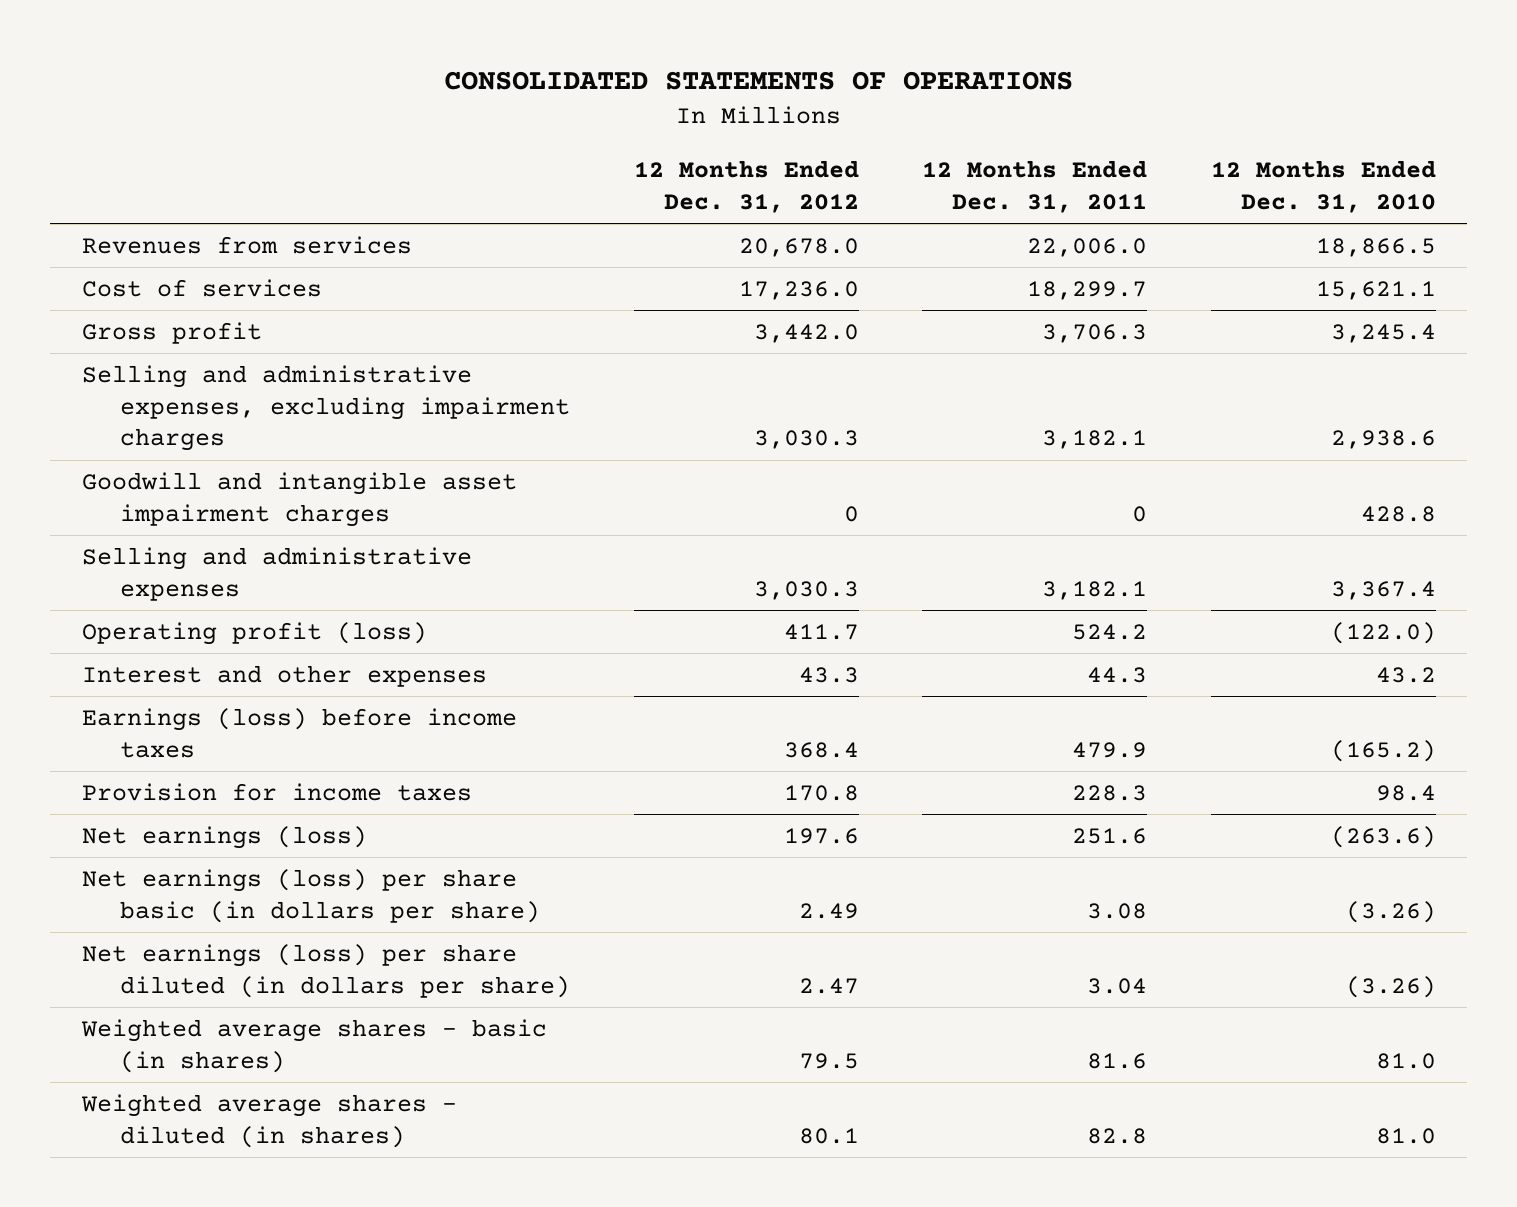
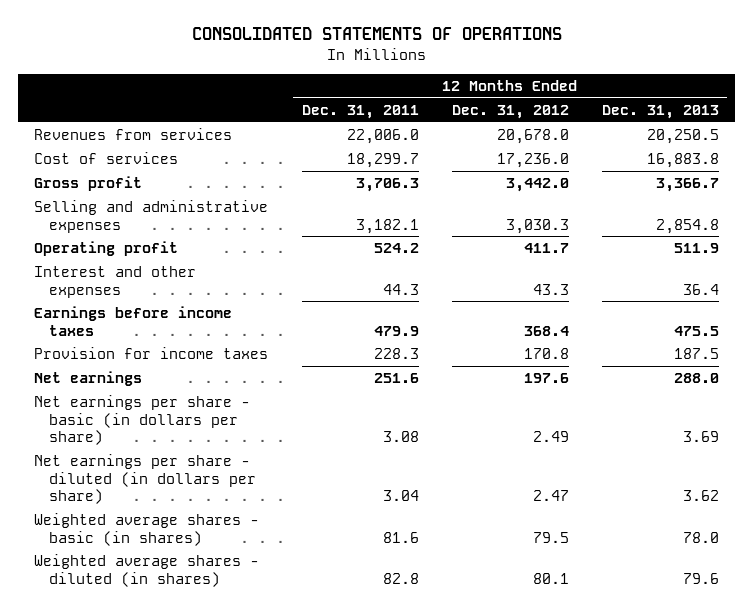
- | 12 Months Ended Dec. 31, 2012 | 12 Months Ended Dec. 31, 2011 | 12 Months Ended Dec. 31, 2010
+ | 12 Months Ended Dec. 31, 2011 | 12 Months Ended Dec. 31, 2012 | 12 Months Ended Dec. 31, 2013
- Selling and administrative expenses, excluding impairment charges | 3,030.3 | 3,182.1 | 2,938.6
- Goodwill and intangible asset impairment charges | 0 | 0 | 428.8
- Operating profit (loss) | 411.7 | 524.2 | (122.0)
+ Operating profit | 524.2 | 411.7 | 511.9
- Earnings (loss) before income taxes | 368.4 | 479.9 | (165.2)
+ Earnings before income taxes | 479.9 | 368.4 | 475.5
- Net earnings (loss) | 197.6 | 251.6 | (263.6)
- Net earnings (loss) per share basic (in dollars per share) | 2.49 | 3.08 | (3.26)
- Net earnings (loss) per share diluted (in dollars per share) | 2.47 | 3.04 | (3.26)
+ Net earnings | 251.6 | 197.6 | 288.0
+ Net earnings per share - basic (in dollars per share) | 3.08 | 2.49 | 3.69
+ Net earnings per share - diluted (in dollars per share) | 3.04 | 2.47 | 3.62

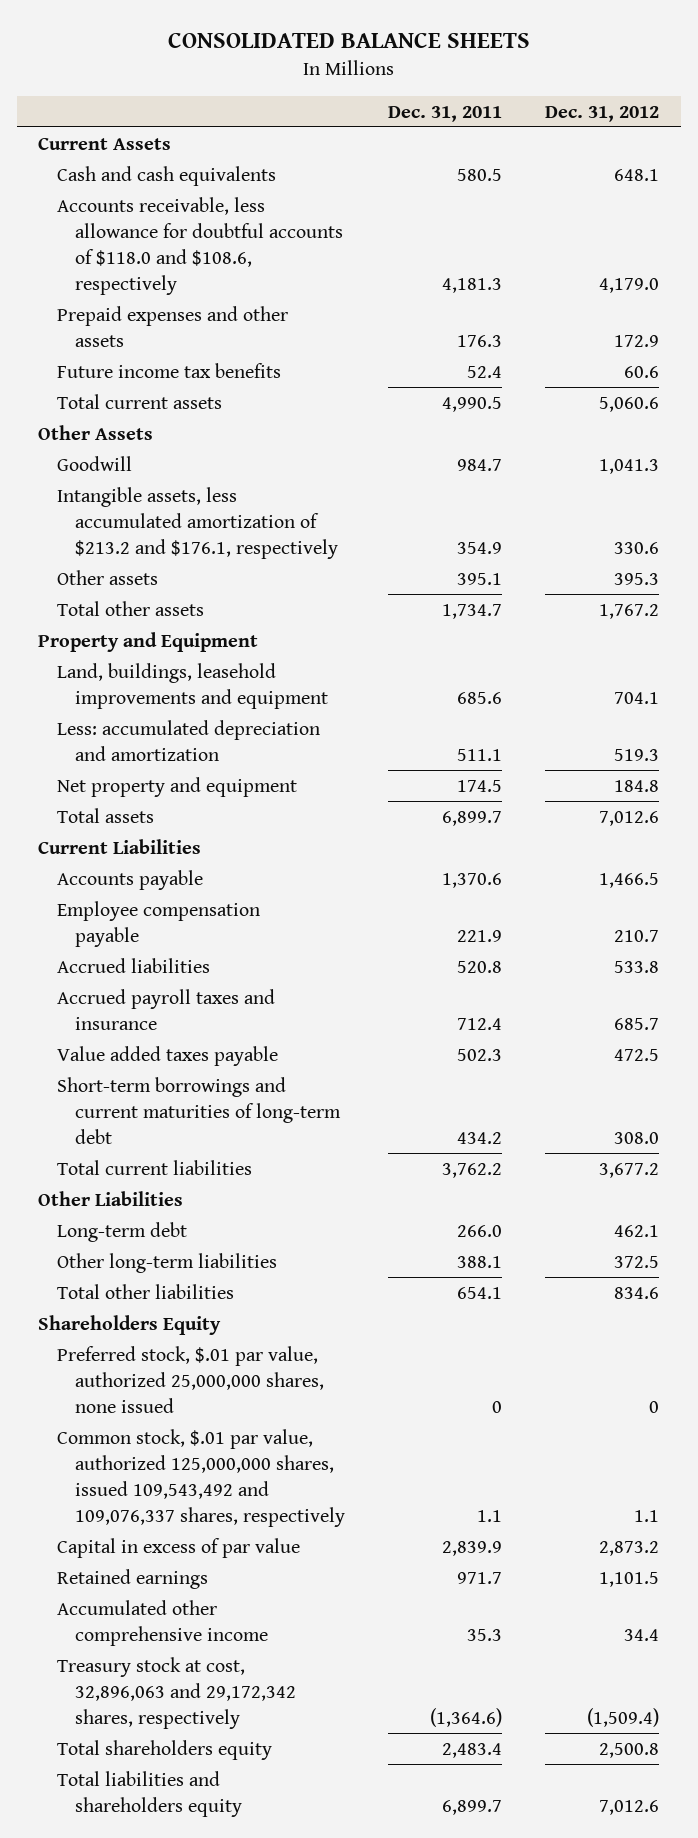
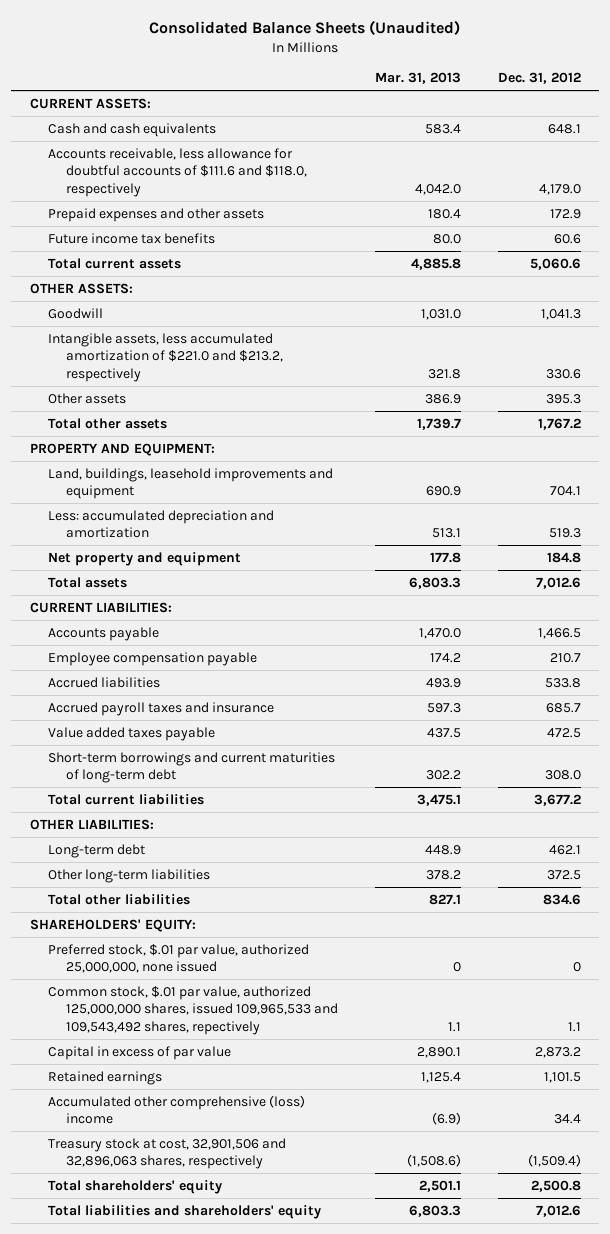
- CONSOLIDATED BALANCE SHEETS
+ Consolidated Balance Sheets (Unaudited)
- | Dec. 31, 2011 | Dec. 31, 2012
+ | Mar. 31, 2013 | Dec. 31, 2012
- Current Assets
+ CURRENT ASSETS:
- Accounts receivable, less allowance for doubtful accounts of $118.0 and $108.6, respectively | 4,181.3 | 4,179.0
+ Accounts receivable, less allowance for doubtful accounts of $111.6 and $118.0, respectively | 4,042.0 | 4,179.0
- Other Assets
+ OTHER ASSETS:
- Intangible assets, less accumulated amortization of $213.2 and $176.1, respectively | 354.9 | 330.6
+ Intangible assets, less accumulated amortization of $221.0 and $213.2, respectively | 321.8 | 330.6
- Property and Equipment
+ PROPERTY AND EQUIPMENT:
- Current Liabilities
+ CURRENT LIABILITIES:
- Other Liabilities
+ OTHER LIABILITIES:
- Shareholders Equity
- Preferred stock, $.01 par value, authorized 25,000,000 shares, none issued | 0 | 0
- Common stock, $.01 par value, authorized 125,000,000 shares, issued 109,543,492 and 109,076,337 shares, respectively | 1.1 | 1.1
+ SHAREHOLDERS' EQUITY:
+ Preferred stock, $.01 par value, authorized 25,000,000, none issued | 0 | 0
+ Common stock, $.01 par value, authorized 125,000,000 shares, issued 109,965,533 and 109,543,492 shares, repectively | 1.1 | 1.1
- Accumulated other comprehensive income | 35.3 | 34.4
- Treasury stock at cost, 32,896,063 and 29,172,342 shares, respectively | (1,364.6) | (1,509.4)
- Total shareholders equity | 2,483.4 | 2,500.8
- Total liabilities and shareholders equity | 6,899.7 | 7,012.6
+ Accumulated other comprehensive (loss) income | (6.9) | 34.4
+ Treasury stock at cost, 32,901,506 and 32,896,063 shares, respectively | (1,508.6) | (1,509.4)
+ Total shareholders' equity | 2,501.1 | 2,500.8
+ Total liabilities and shareholders' equity | 6,803.3 | 7,012.6

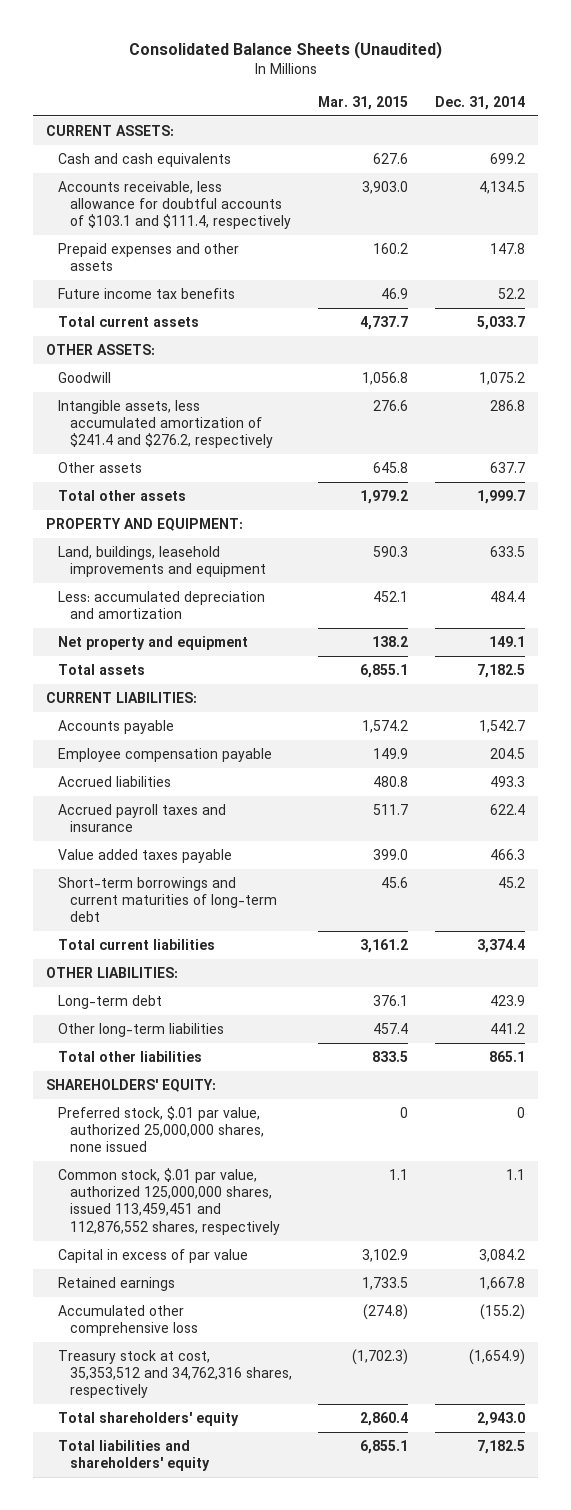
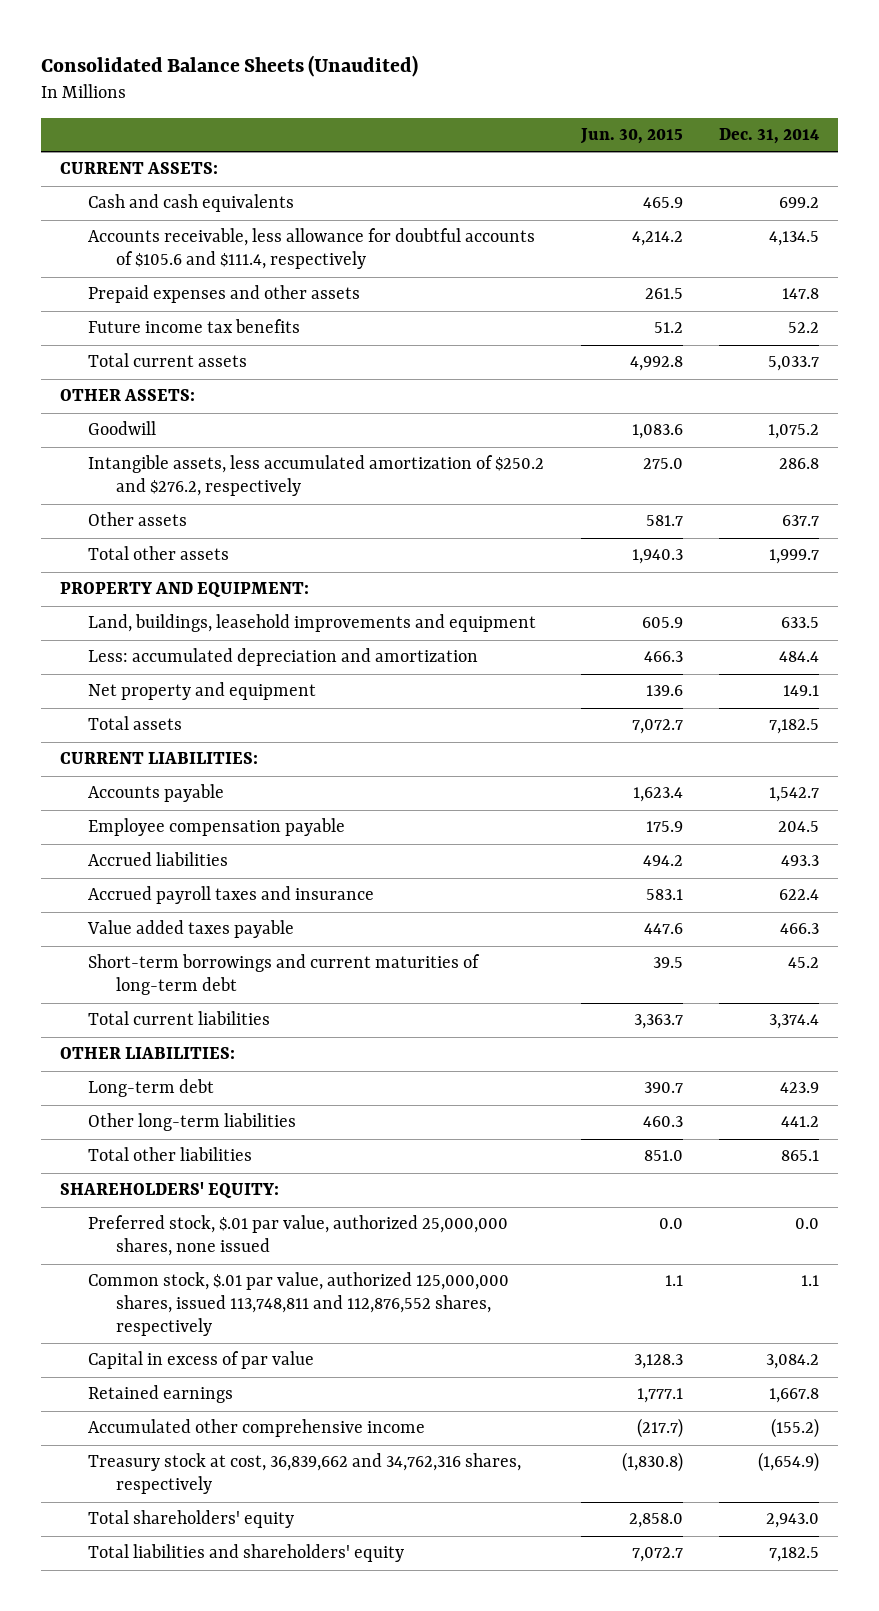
- | Mar. 31, 2015 | Dec. 31, 2014
+ | Jun. 30, 2015 | Dec. 31, 2014
- Accounts receivable, less allowance for doubtful accounts of $103.1 and $111.4, respectively | 3,903.0 | 4,134.5
+ Accounts receivable, less allowance for doubtful accounts of $105.6 and $111.4, respectively | 4,214.2 | 4,134.5
- Intangible assets, less accumulated amortization of $241.4 and $276.2, respectively | 276.6 | 286.8
+ Intangible assets, less accumulated amortization of $250.2 and $276.2, respectively | 275.0 | 286.8
- Preferred stock, $.01 par value, authorized 25,000,000 shares, none issued | 0 | 0
- Common stock, $.01 par value, authorized 125,000,000 shares, issued 113,459,451 and 112,876,552 shares, respectively | 1.1 | 1.1
+ Preferred stock, $.01 par value, authorized 25,000,000 shares, none issued | 0.0 | 0.0
+ Common stock, $.01 par value, authorized 125,000,000 shares, issued 113,748,811 and 112,876,552 shares, respectively | 1.1 | 1.1
- Accumulated other comprehensive loss | (274.8) | (155.2)
- Treasury stock at cost, 35,353,512 and 34,762,316 shares, respectively | (1,702.3) | (1,654.9)
+ Accumulated other comprehensive income | (217.7) | (155.2)
+ Treasury stock at cost, 36,839,662 and 34,762,316 shares, respectively | (1,830.8) | (1,654.9)

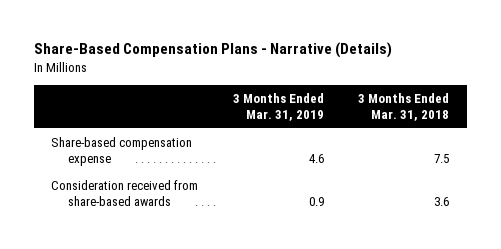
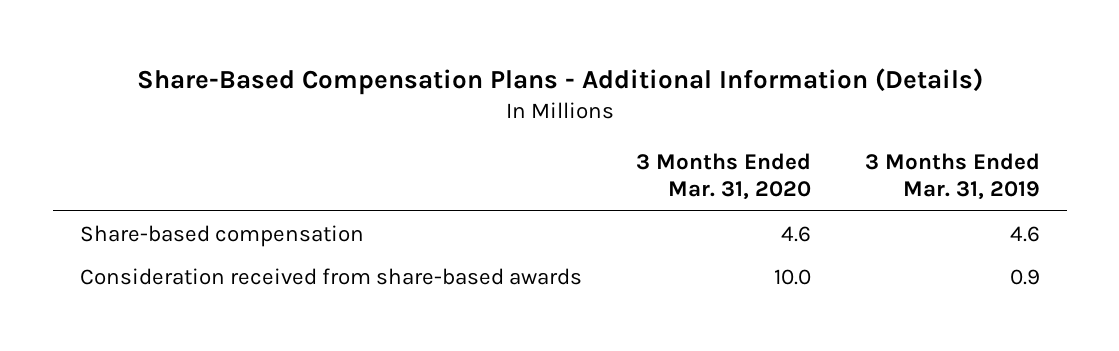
- Share-Based Compensation Plans - Narrative (Details)
+ Share-Based Compensation Plans - Additional Information (Details)
- | 3 Months Ended Mar. 31, 2019 | 3 Months Ended Mar. 31, 2018
+ | 3 Months Ended Mar. 31, 2020 | 3 Months Ended Mar. 31, 2019
- Share-based compensation expense | 4.6 | 7.5
+ Share-based compensation | 4.6 | 4.6

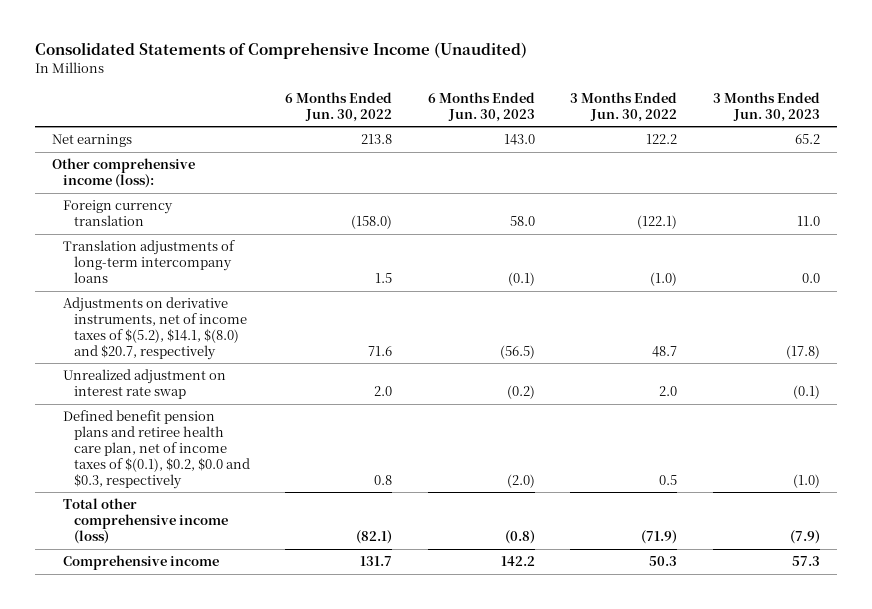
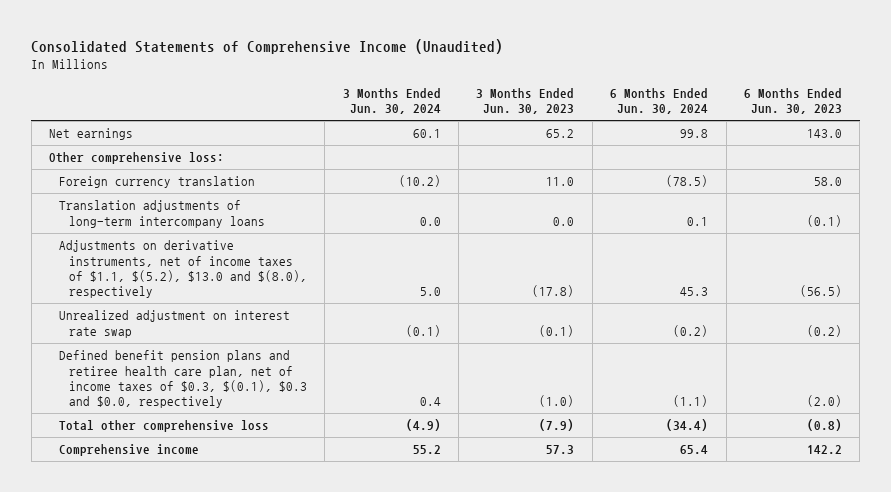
- | 6 Months Ended Jun. 30, 2022 | 6 Months Ended Jun. 30, 2023 | 3 Months Ended Jun. 30, 2022 | 3 Months Ended Jun. 30, 2023
+ | 3 Months Ended Jun. 30, 2024 | 3 Months Ended Jun. 30, 2023 | 6 Months Ended Jun. 30, 2024 | 6 Months Ended Jun. 30, 2023
- Other comprehensive income (loss):
+ Other comprehensive loss:
- Adjustments on derivative instruments, net of income taxes of $(5.2), $14.1, $(8.0) and $20.7, respectively | 71.6 | (56.5) | 48.7 | (17.8)
+ Adjustments on derivative instruments, net of income taxes of $1.1, $(5.2), $13.0 and $(8.0), respectively | 5.0 | (17.8) | 45.3 | (56.5)
- Defined benefit pension plans and retiree health care plan, net of income taxes of $(0.1), $0.2, $0.0 and $0.3, respectively | 0.8 | (2.0) | 0.5 | (1.0)
- Total other comprehensive income (loss) | (82.1) | (0.8) | (71.9) | (7.9)
+ Defined benefit pension plans and retiree health care plan, net of income taxes of $0.3, $(0.1), $0.3 and $0.0, respectively | 0.4 | (1.0) | (1.1) | (2.0)
+ Total other comprehensive loss | (4.9) | (7.9) | (34.4) | (0.8)

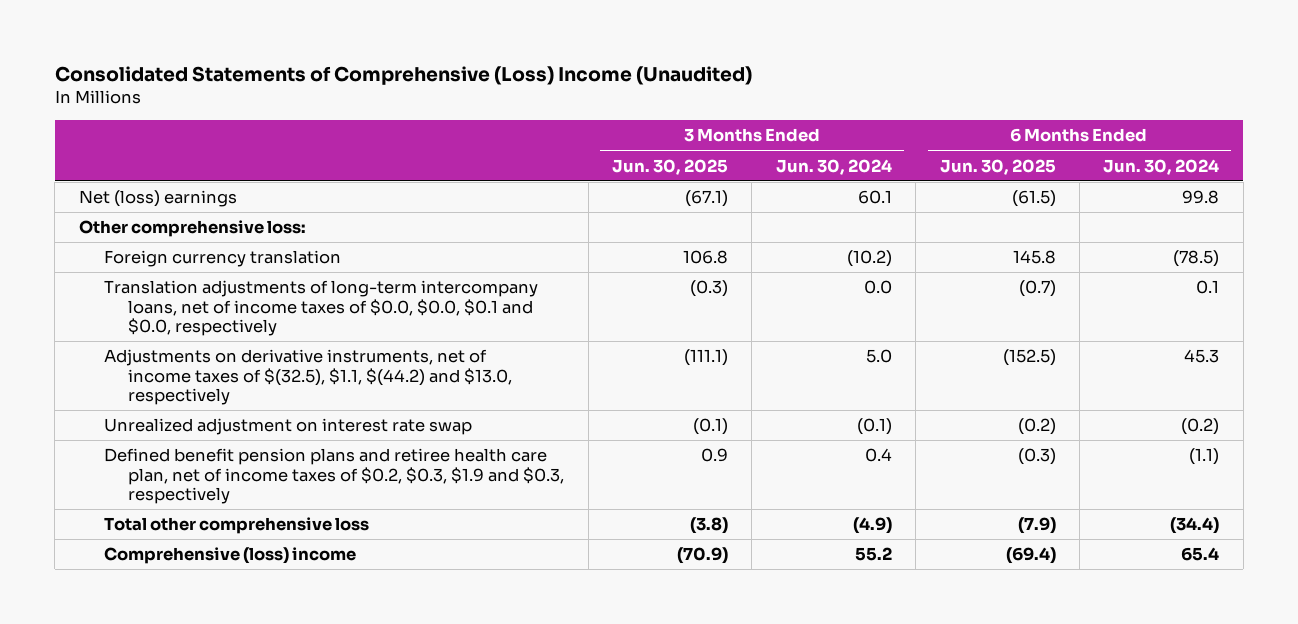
- Consolidated Statements of Comprehensive Income (Unaudited)
+ Consolidated Statements of Comprehensive (Loss) Income (Unaudited)
- | 3 Months Ended Jun. 30, 2024 | 3 Months Ended Jun. 30, 2023 | 6 Months Ended Jun. 30, 2024 | 6 Months Ended Jun. 30, 2023
+ | 3 Months Ended Jun. 30, 2025 | 3 Months Ended Jun. 30, 2024 | 6 Months Ended Jun. 30, 2025 | 6 Months Ended Jun. 30, 2024
- Net earnings | 60.1 | 65.2 | 99.8 | 143.0
+ Net (loss) earnings | (67.1) | 60.1 | (61.5) | 99.8
- Translation adjustments of long-term intercompany loans | 0.0 | 0.0 | 0.1 | (0.1)
- Adjustments on derivative instruments, net of income taxes of $1.1, $(5.2), $13.0 and $(8.0), respectively | 5.0 | (17.8) | 45.3 | (56.5)
+ Translation adjustments of long-term intercompany loans, net of income taxes of $0.0, $0.0, $0.1 and $0.0, respectively | (0.3) | 0.0 | (0.7) | 0.1
+ Adjustments on derivative instruments, net of income taxes of $(32.5), $1.1, $(44.2) and $13.0, respectively | (111.1) | 5.0 | (152.5) | 45.3
- Defined benefit pension plans and retiree health care plan, net of income taxes of $0.3, $(0.1), $0.3 and $0.0, respectively | 0.4 | (1.0) | (1.1) | (2.0)
+ Defined benefit pension plans and retiree health care plan, net of income taxes of $0.2, $0.3, $1.9 and $0.3, respectively | 0.9 | 0.4 | (0.3) | (1.1)
- Comprehensive income | 55.2 | 57.3 | 65.4 | 142.2
+ Comprehensive (loss) income | (70.9) | 55.2 | (69.4) | 65.4

